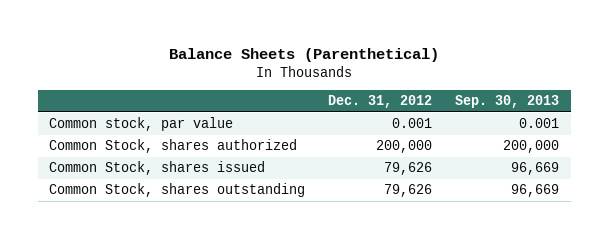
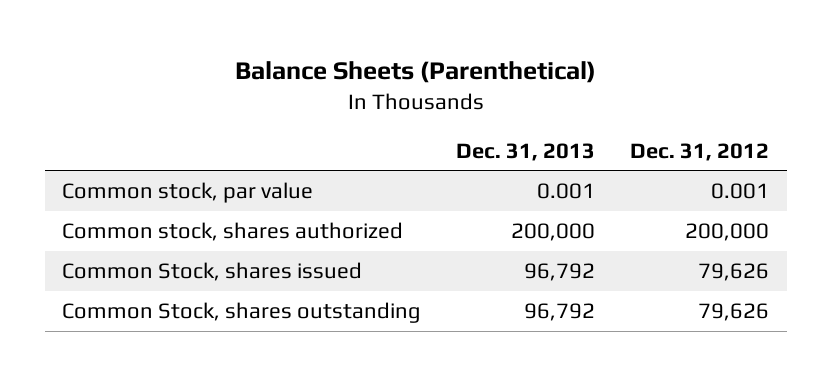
- | Dec. 31, 2012 | Sep. 30, 2013
+ | Dec. 31, 2013 | Dec. 31, 2012
- Common Stock, shares authorized | 200,000 | 200,000
+ Common stock, shares authorized | 200,000 | 200,000

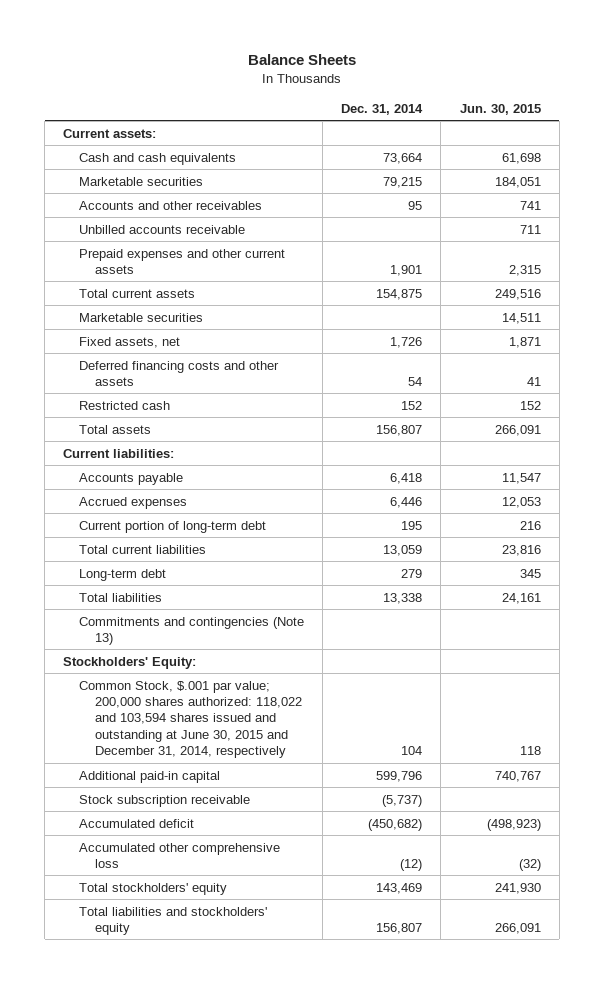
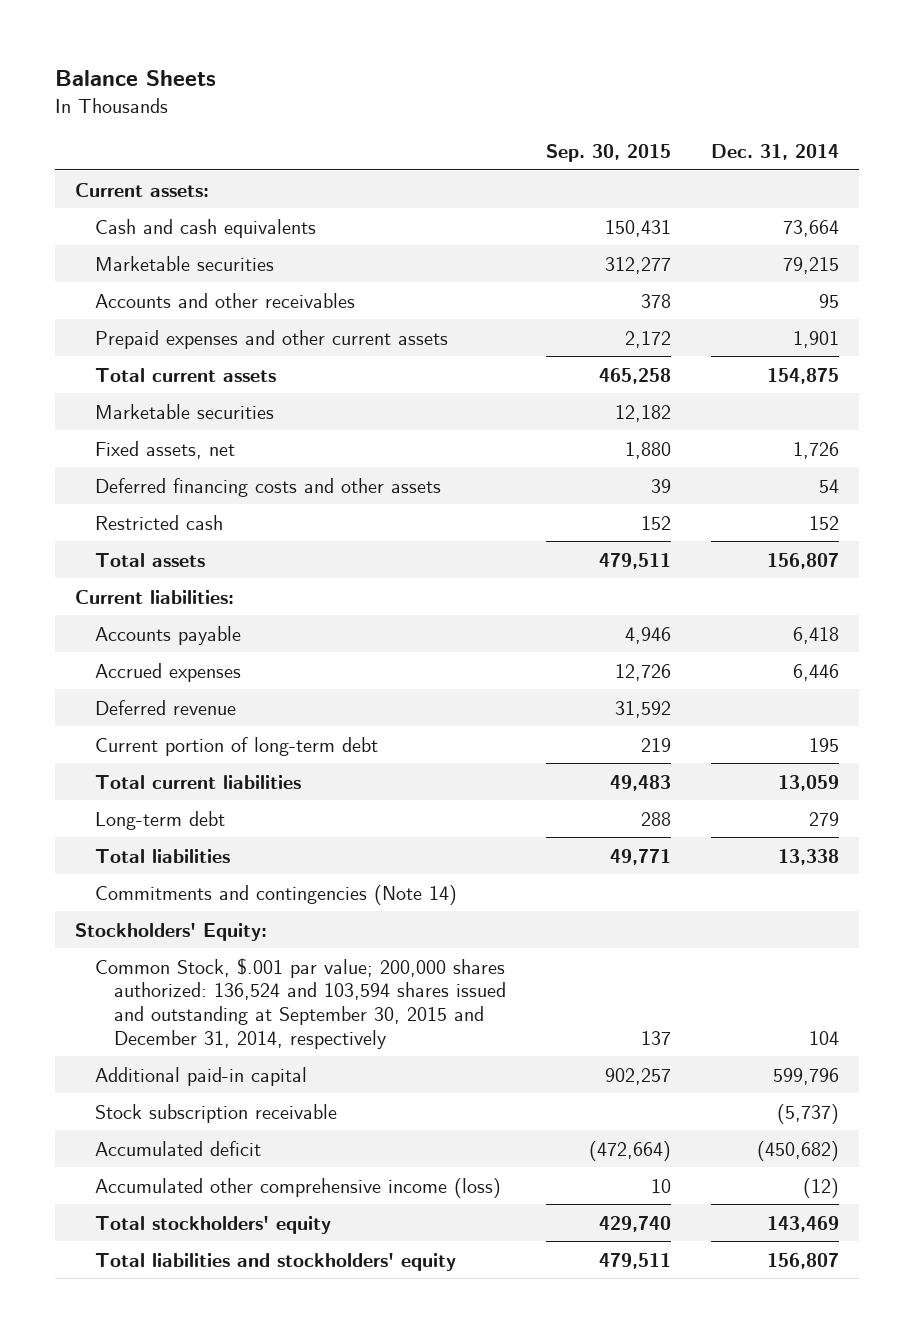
- | Dec. 31, 2014 | Jun. 30, 2015
+ | Sep. 30, 2015 | Dec. 31, 2014
- Unbilled accounts receivable | | 711
+ Deferred revenue | 31,592 |
- Commitments and contingencies (Note 13)
+ Commitments and contingencies (Note 14)
- Common Stock, $.001 par value; 200,000 shares authorized: 118,022 and 103,594 shares issued and outstanding at June 30, 2015 and December 31, 2014, respectively | 104 | 118
+ Common Stock, $.001 par value; 200,000 shares authorized: 136,524 and 103,594 shares issued and outstanding at September 30, 2015 and December 31, 2014, respectively | 137 | 104
- Accumulated other comprehensive loss | (12) | (32)
+ Accumulated other comprehensive income (loss) | 10 | (12)

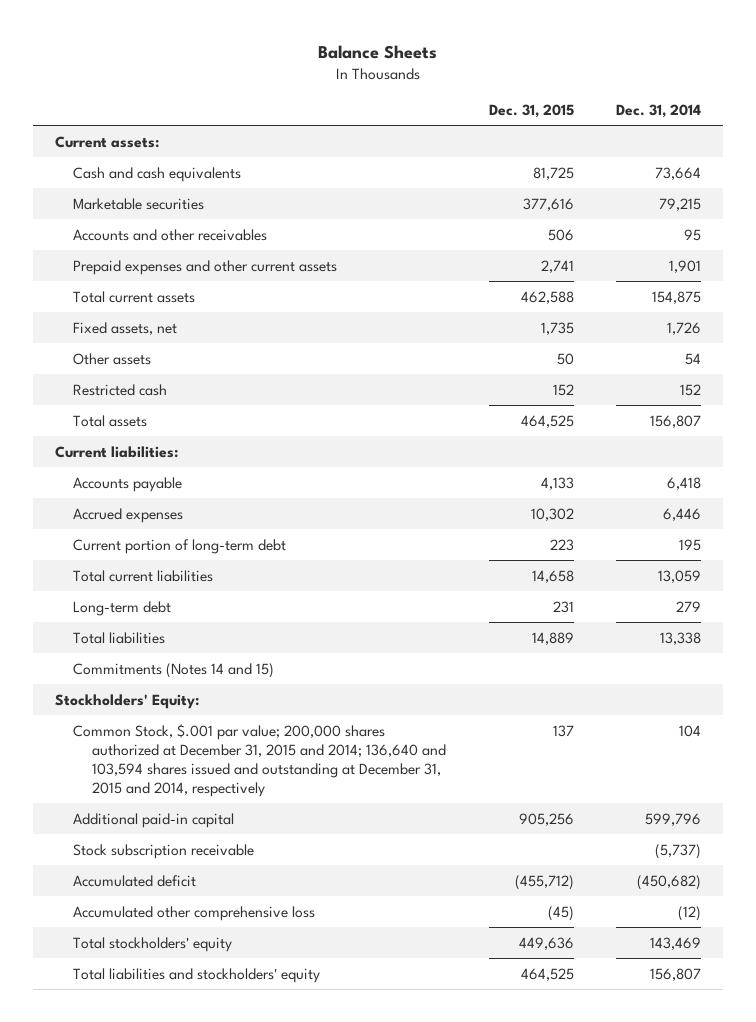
- | Sep. 30, 2015 | Dec. 31, 2014
+ | Dec. 31, 2015 | Dec. 31, 2014
- Marketable securities | 12,182 |
- Deferred financing costs and other assets | 39 | 54
+ Other assets | 50 | 54
- Deferred revenue | 31,592 |
- Commitments and contingencies (Note 14)
+ Commitments (Notes 14 and 15)
- Common Stock, $.001 par value; 200,000 shares authorized: 136,524 and 103,594 shares issued and outstanding at September 30, 2015 and December 31, 2014, respectively | 137 | 104
+ Common Stock, $.001 par value; 200,000 shares authorized at December 31, 2015 and 2014; 136,640 and 103,594 shares issued and outstanding at December 31, 2015 and 2014, respectively | 137 | 104
- Accumulated other comprehensive income (loss) | 10 | (12)
+ Accumulated other comprehensive loss | (45) | (12)

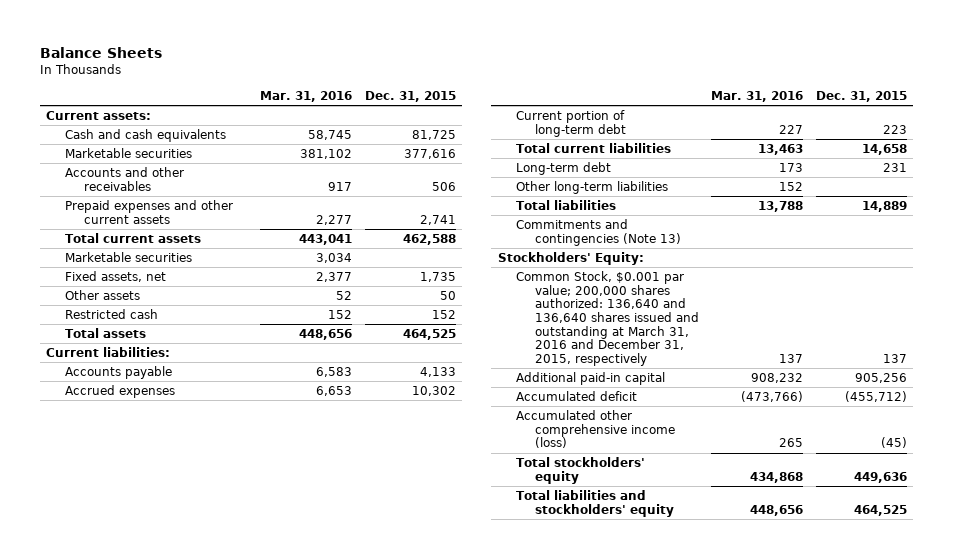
- | Dec. 31, 2015 | Dec. 31, 2014
+ | Mar. 31, 2016 | Dec. 31, 2015
+ Marketable securities | 3,034 |
+ Other long-term liabilities | 152 |
- Commitments (Notes 14 and 15)
+ Commitments and contingencies (Note 13)
- Common Stock, $.001 par value; 200,000 shares authorized at December 31, 2015 and 2014; 136,640 and 103,594 shares issued and outstanding at December 31, 2015 and 2014, respectively | 137 | 104
+ Common Stock, $0.001 par value; 200,000 shares authorized: 136,640 and 136,640 shares issued and outstanding at March 31, 2016 and December 31, 2015, respectively | 137 | 137
- Stock subscription receivable | | (5,737)
- Accumulated other comprehensive loss | (45) | (12)
+ Accumulated other comprehensive income (loss) | 265 | (45)

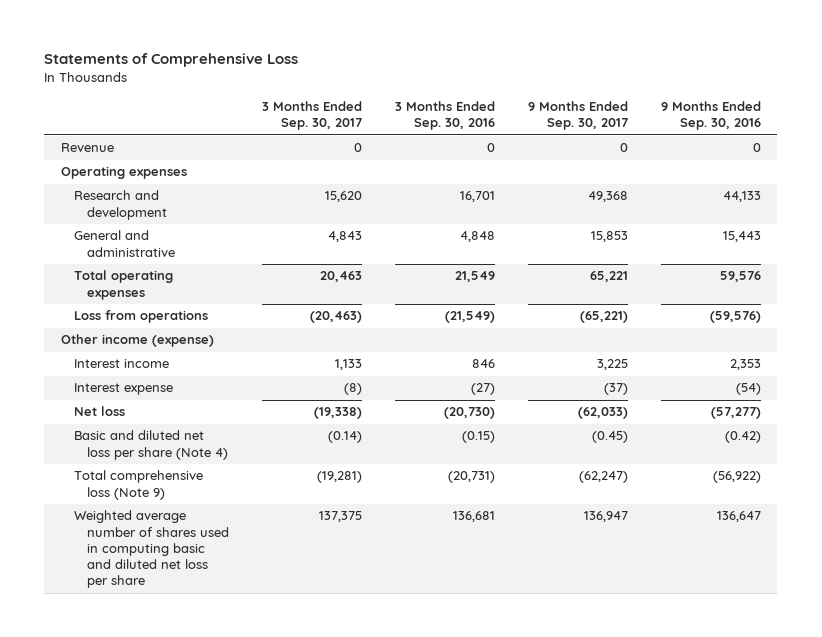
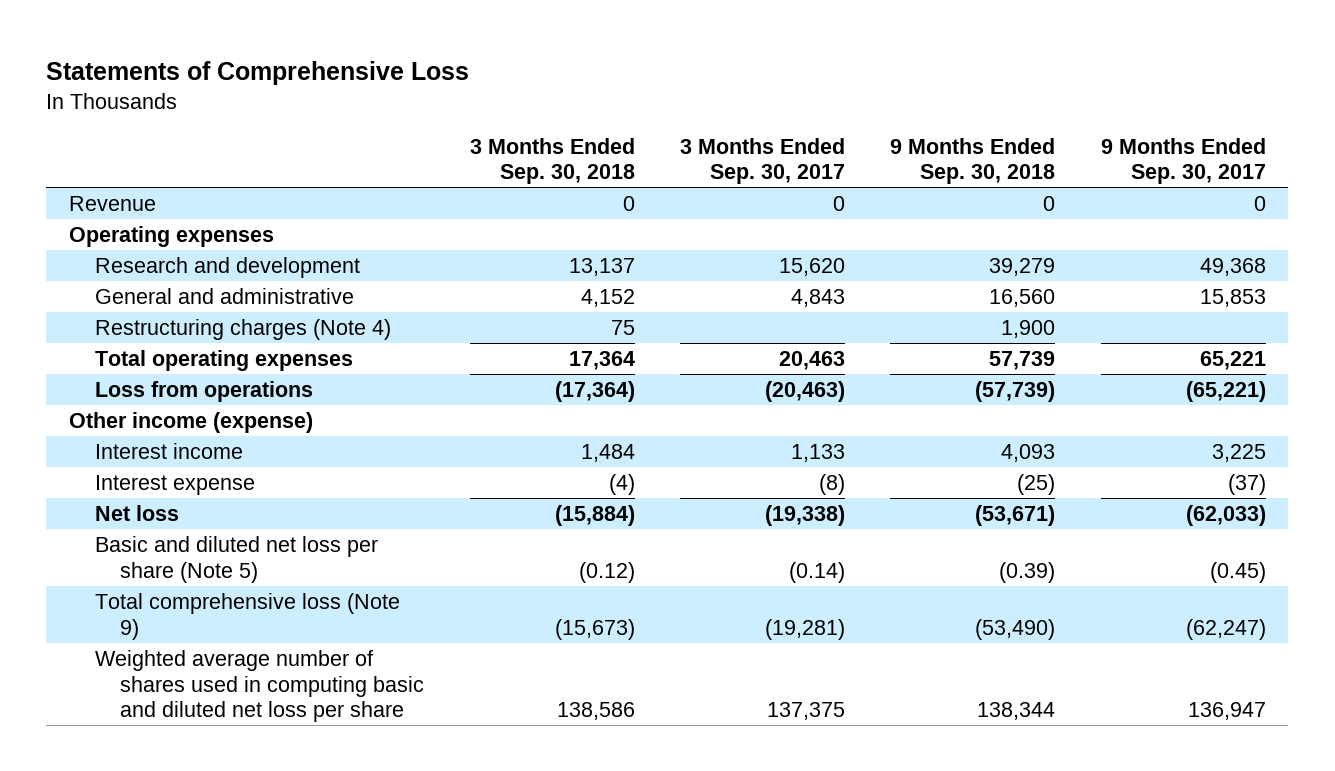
- | 3 Months Ended Sep. 30, 2017 | 3 Months Ended Sep. 30, 2016 | 9 Months Ended Sep. 30, 2017 | 9 Months Ended Sep. 30, 2016
+ | 3 Months Ended Sep. 30, 2018 | 3 Months Ended Sep. 30, 2017 | 9 Months Ended Sep. 30, 2018 | 9 Months Ended Sep. 30, 2017
+ Restructuring charges (Note 4) | 75 | | 1,900 |
- Basic and diluted net loss per share (Note 4) | (0.14) | (0.15) | (0.45) | (0.42)
+ Basic and diluted net loss per share (Note 5) | (0.12) | (0.14) | (0.39) | (0.45)

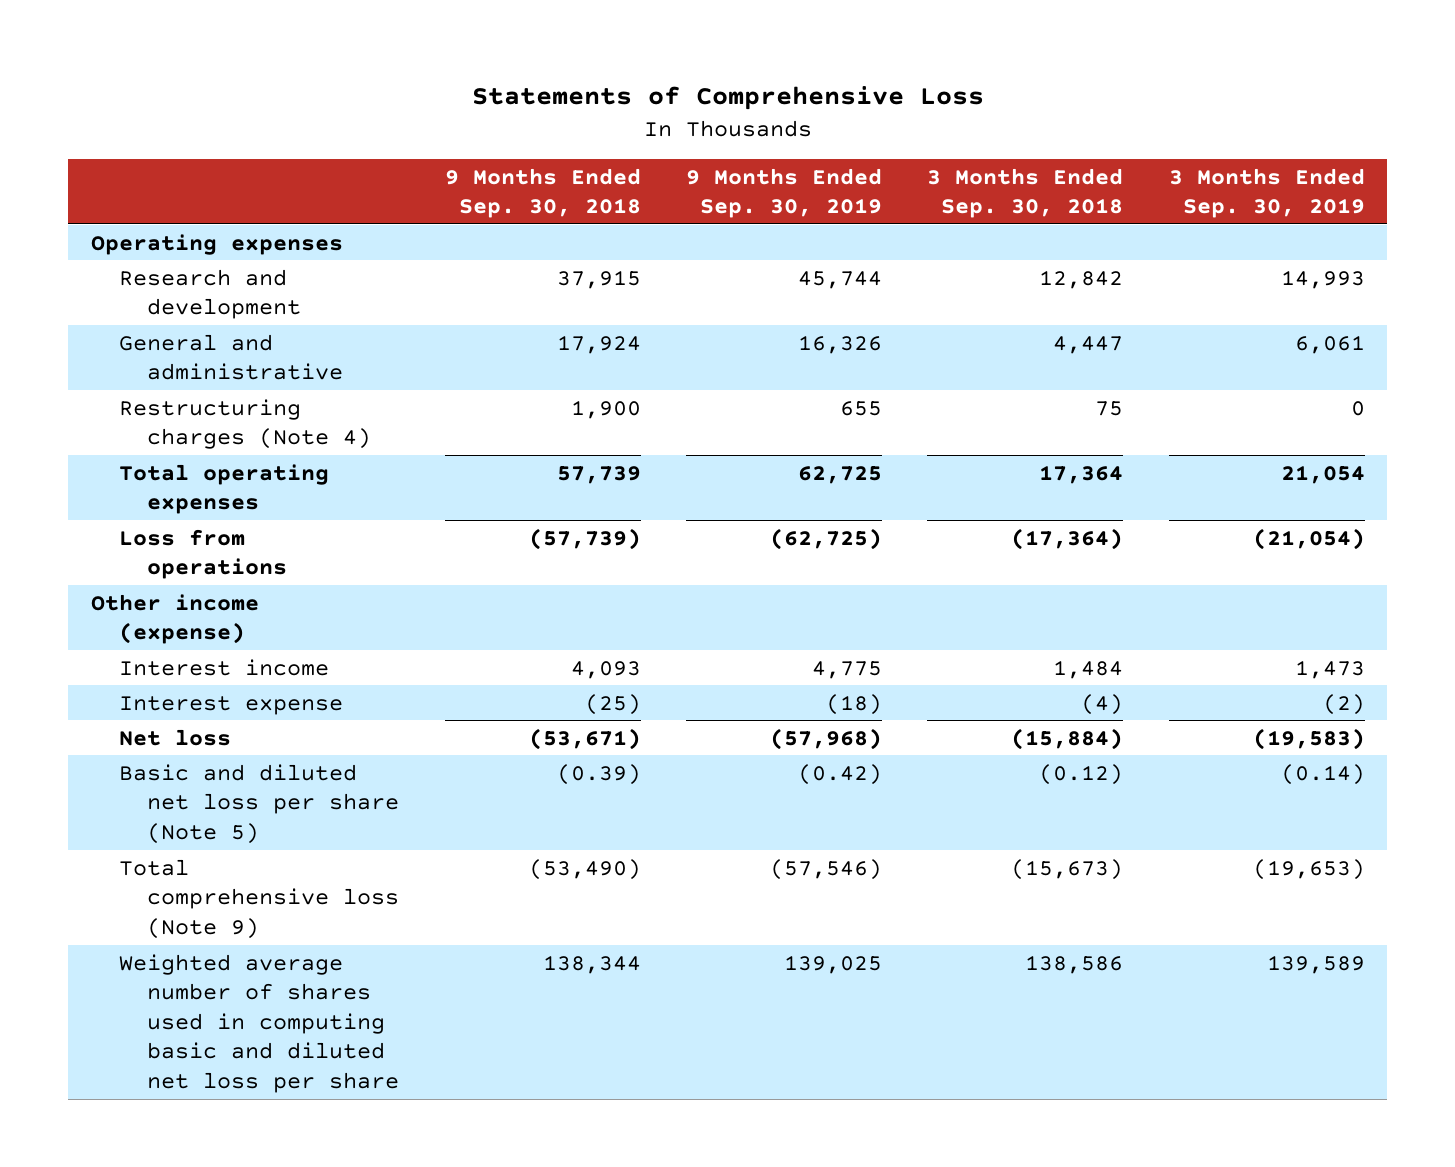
- | 3 Months Ended Sep. 30, 2018 | 3 Months Ended Sep. 30, 2017 | 9 Months Ended Sep. 30, 2018 | 9 Months Ended Sep. 30, 2017
+ | 9 Months Ended Sep. 30, 2018 | 9 Months Ended Sep. 30, 2019 | 3 Months Ended Sep. 30, 2018 | 3 Months Ended Sep. 30, 2019
- Revenue | 0 | 0 | 0 | 0
- Research and development | 13,137 | 15,620 | 39,279 | 49,368
- General and administrative | 4,152 | 4,843 | 16,560 | 15,853
+ Research and development | 37,915 | 45,744 | 12,842 | 14,993
+ General and administrative | 17,924 | 16,326 | 4,447 | 6,061

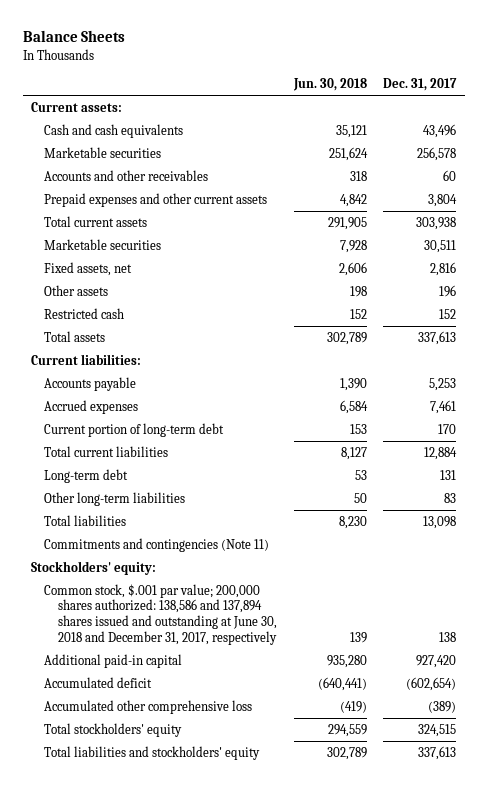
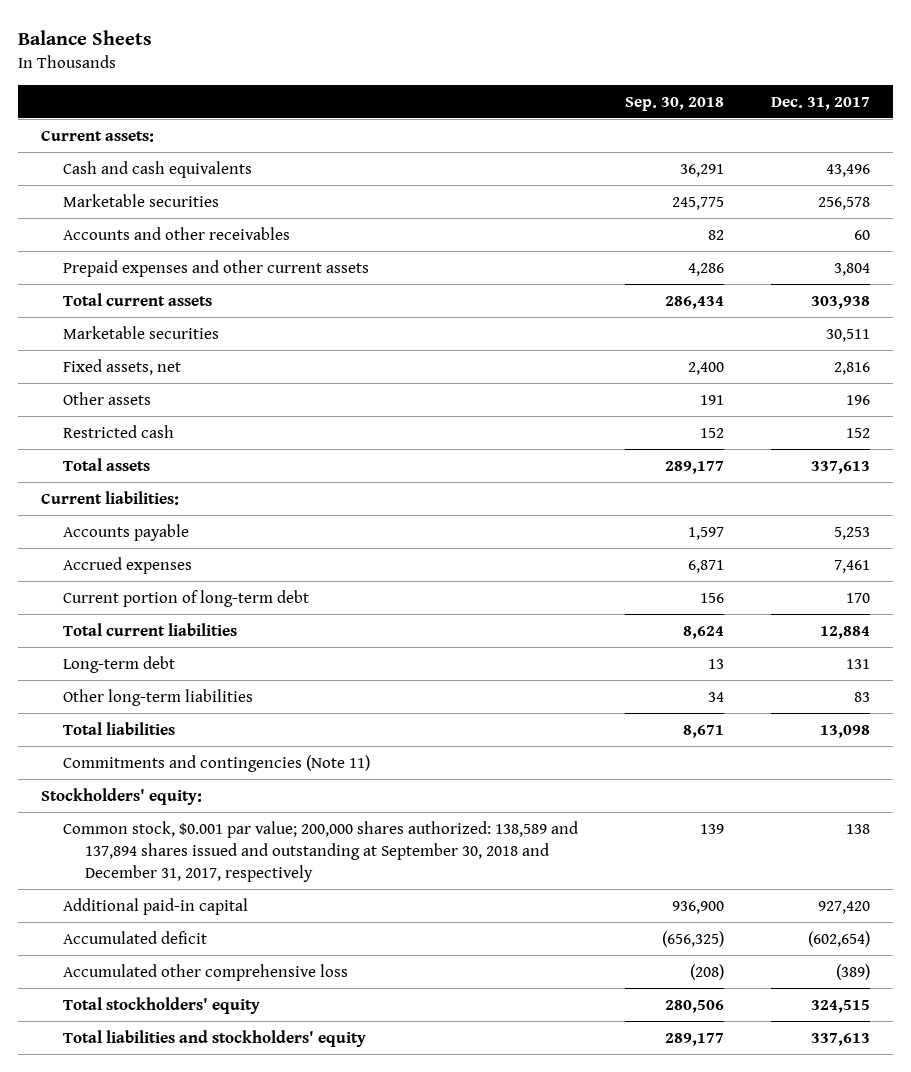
- | Jun. 30, 2018 | Dec. 31, 2017
+ | Sep. 30, 2018 | Dec. 31, 2017
- Common stock, $.001 par value; 200,000 shares authorized: 138,586 and 137,894 shares issued and outstanding at June 30, 2018 and December 31, 2017, respectively | 139 | 138
+ Common stock, $0.001 par value; 200,000 shares authorized: 138,589 and 137,894 shares issued and outstanding at September 30, 2018 and December 31, 2017, respectively | 139 | 138

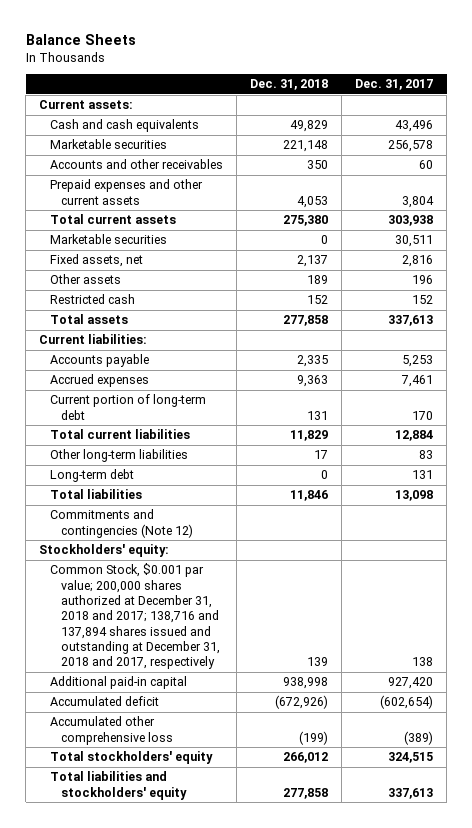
- | Sep. 30, 2018 | Dec. 31, 2017
+ | Dec. 31, 2018 | Dec. 31, 2017
moved down: Long-term debt | 0 | 131
- Commitments and contingencies (Note 11)
+ Commitments and contingencies (Note 12)
- Common stock, $0.001 par value; 200,000 shares authorized: 138,589 and 137,894 shares issued and outstanding at September 30, 2018 and December 31, 2017, respectively | 139 | 138
+ Common Stock, $0.001 par value; 200,000 shares authorized at December 31, 2018 and 2017; 138,716 and 137,894 shares issued and outstanding at December 31, 2018 and 2017, respectively | 139 | 138

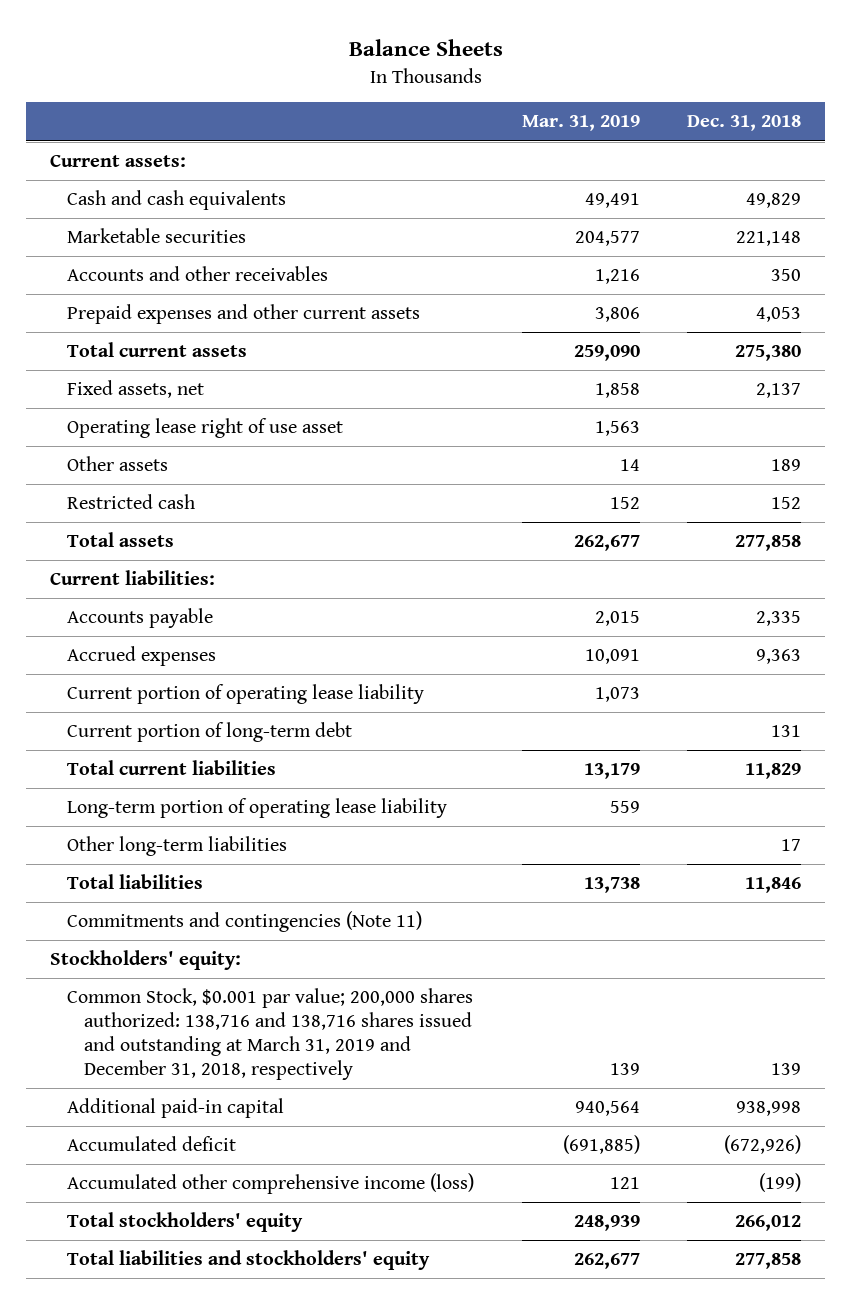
- | Dec. 31, 2018 | Dec. 31, 2017
+ | Mar. 31, 2019 | Dec. 31, 2018
- Marketable securities | 0 | 30,511
+ Operating lease right of use asset | 1,563 |
+ Current portion of operating lease liability | 1,073 |
+ Long-term portion of operating lease liability | 559 |
- Long-term debt | 0 | 131
- Commitments and contingencies (Note 12)
+ Commitments and contingencies (Note 11)
- Common Stock, $0.001 par value; 200,000 shares authorized at December 31, 2018 and 2017; 138,716 and 137,894 shares issued and outstanding at December 31, 2018 and 2017, respectively | 139 | 138
+ Common Stock, $0.001 par value; 200,000 shares authorized: 138,716 and 138,716 shares issued and outstanding at March 31, 2019 and December 31, 2018, respectively | 139 | 139
- Accumulated other comprehensive loss | (199) | (389)
+ Accumulated other comprehensive income (loss) | 121 | (199)

